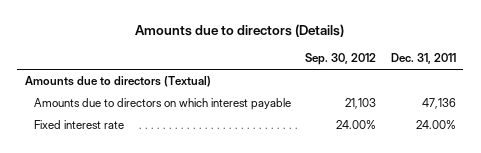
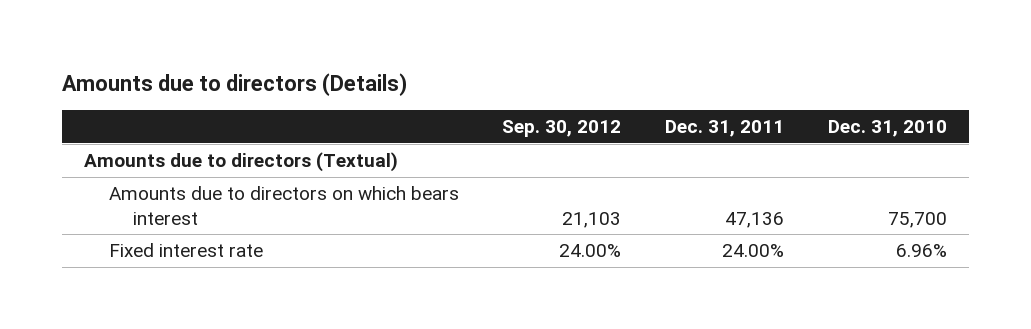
- | Sep. 30, 2012 | Dec. 31, 2011
+ | Sep. 30, 2012 | Dec. 31, 2011 | Dec. 31, 2010
- Amounts due to directors on which interest payable | 21,103 | 47,136
+ Amounts due to directors on which bears interest | 21,103 | 47,136 | 75,700

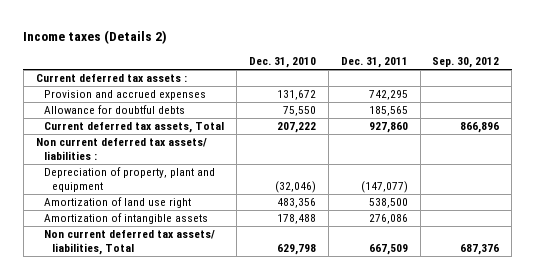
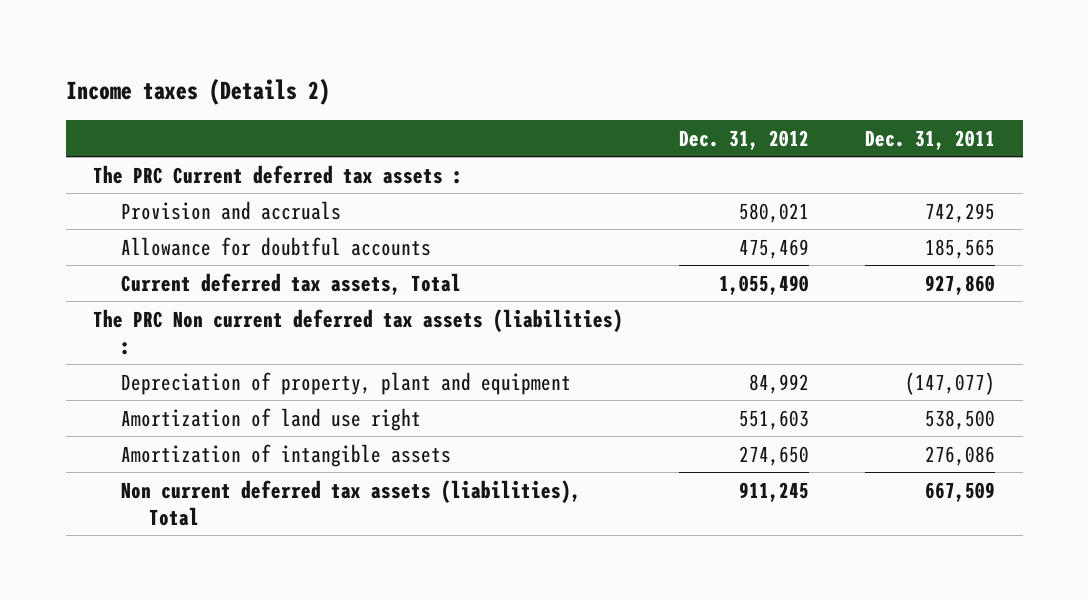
- | Dec. 31, 2010 | Dec. 31, 2011 | Sep. 30, 2012
+ | Dec. 31, 2012 | Dec. 31, 2011
- Current deferred tax assets :
- Provision and accrued expenses | 131,672 | 742,295 |
- Allowance for doubtful debts | 75,550 | 185,565 |
+ The PRC Current deferred tax assets :
+ Provision and accruals | 580,021 | 742,295
+ Allowance for doubtful accounts | 475,469 | 185,565
- Non current deferred tax assets/ liabilities :
+ The PRC Non current deferred tax assets (liabilities) :
- Non current deferred tax assets/ liabilities, Total | 629,798 | 667,509 | 687,376
+ Non current deferred tax assets (liabilities), Total | 911,245 | 667,509

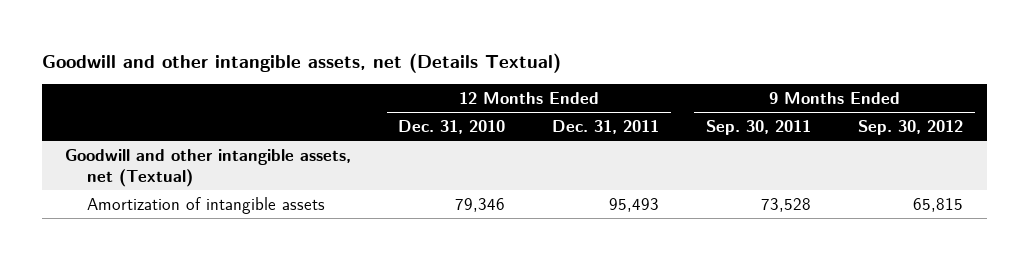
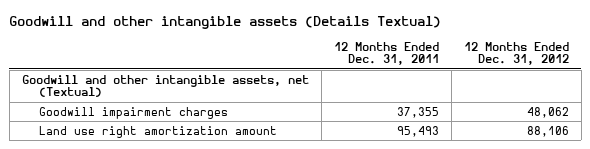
- Goodwill and other intangible assets, net (Details Textual)
+ Goodwill and other intangible assets (Details Textual)
- | 12 Months Ended Dec. 31, 2010 | 12 Months Ended Dec. 31, 2011 | 9 Months Ended Sep. 30, 2011 | 9 Months Ended Sep. 30, 2012
+ | 12 Months Ended Dec. 31, 2011 | 12 Months Ended Dec. 31, 2012
- Amortization of intangible assets | 79,346 | 95,493 | 73,528 | 65,815
+ Goodwill impairment charges | 37,355 | 48,062
+ Land use right amortization amount | 95,493 | 88,106

